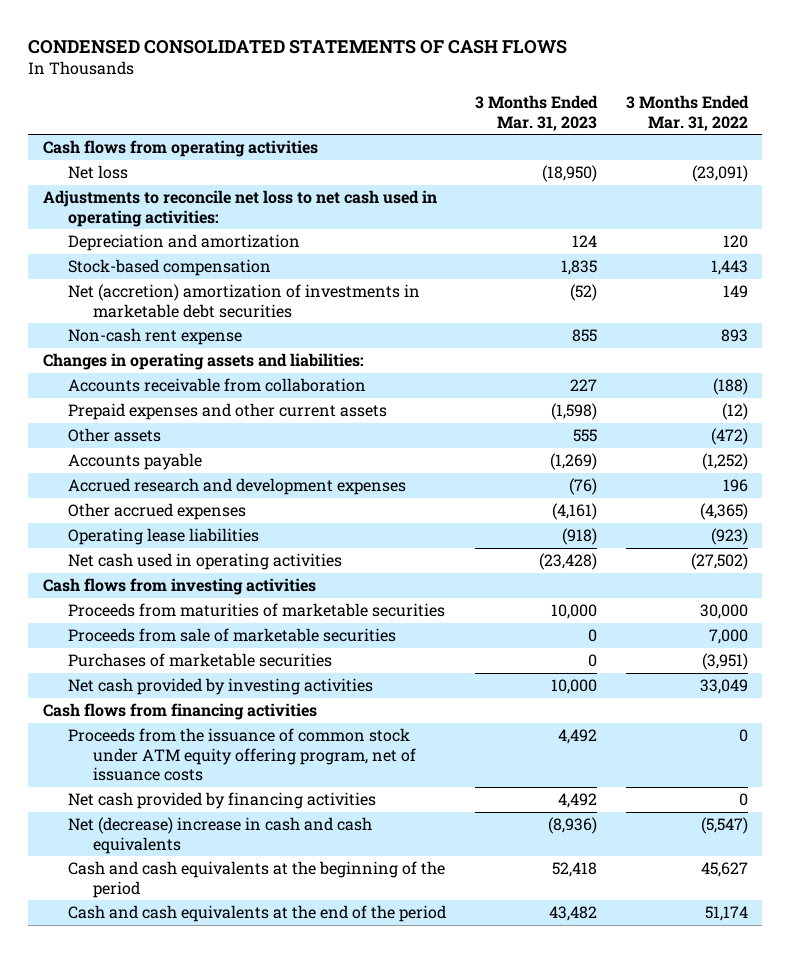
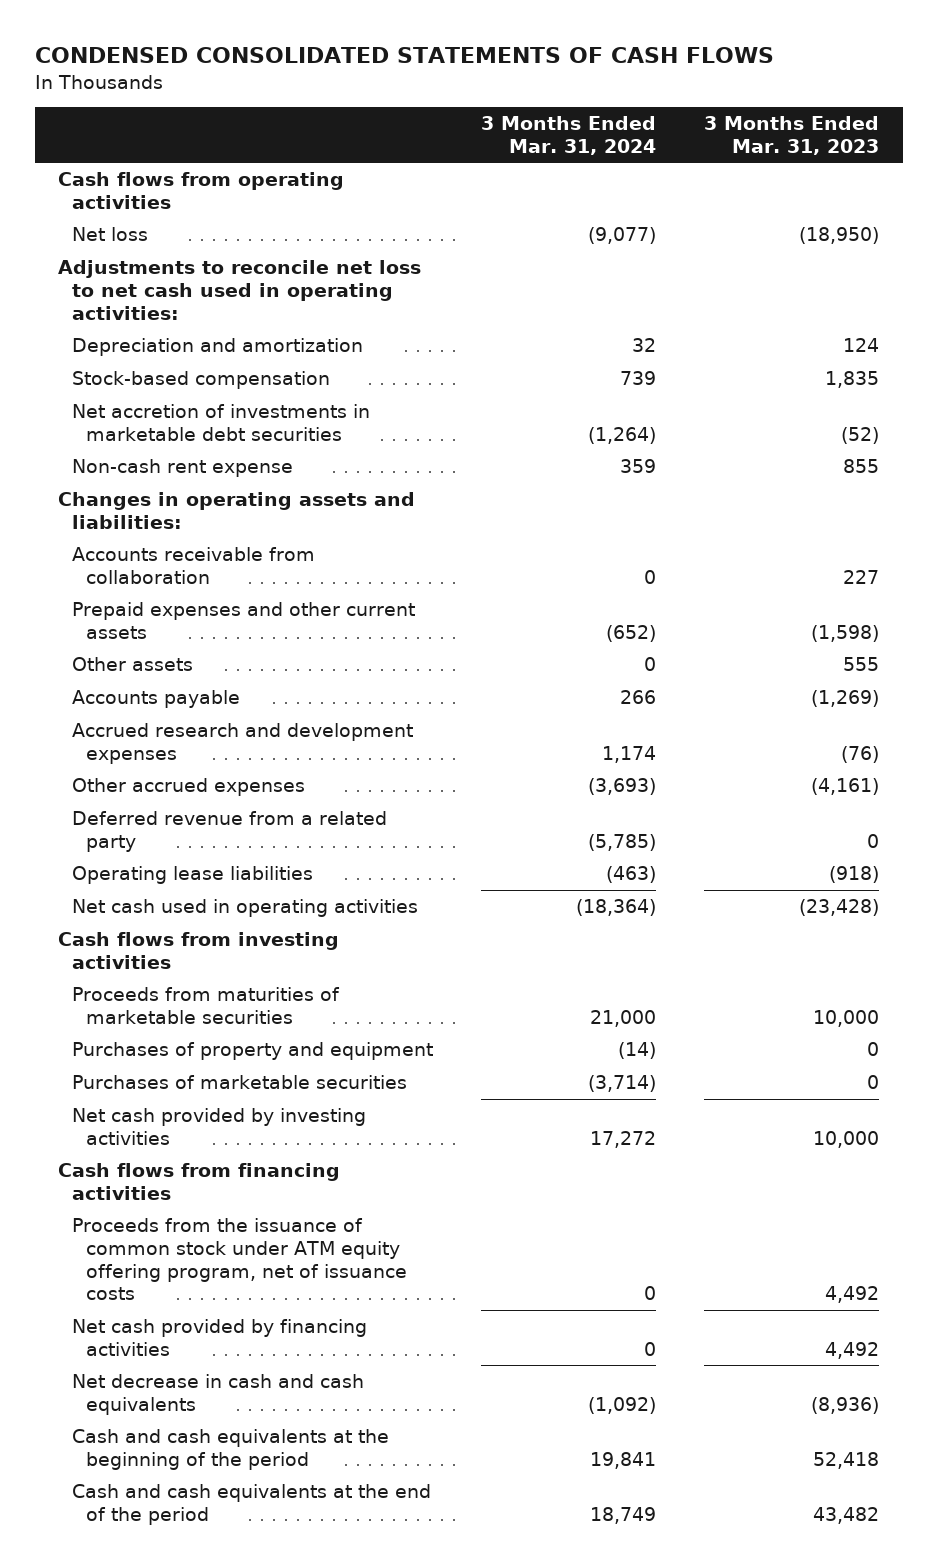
- | 3 Months Ended Mar. 31, 2023 | 3 Months Ended Mar. 31, 2022
+ | 3 Months Ended Mar. 31, 2024 | 3 Months Ended Mar. 31, 2023
- Net (accretion) amortization of investments in marketable debt securities | (52) | 149
+ Net accretion of investments in marketable debt securities | (1,264) | (52)
+ Deferred revenue from a related party | (5,785) | 0
- Proceeds from sale of marketable securities | 0 | 7,000
+ Purchases of property and equipment | (14) | 0
- Net (decrease) increase in cash and cash equivalents | (8,936) | (5,547)
+ Net decrease in cash and cash equivalents | (1,092) | (8,936)

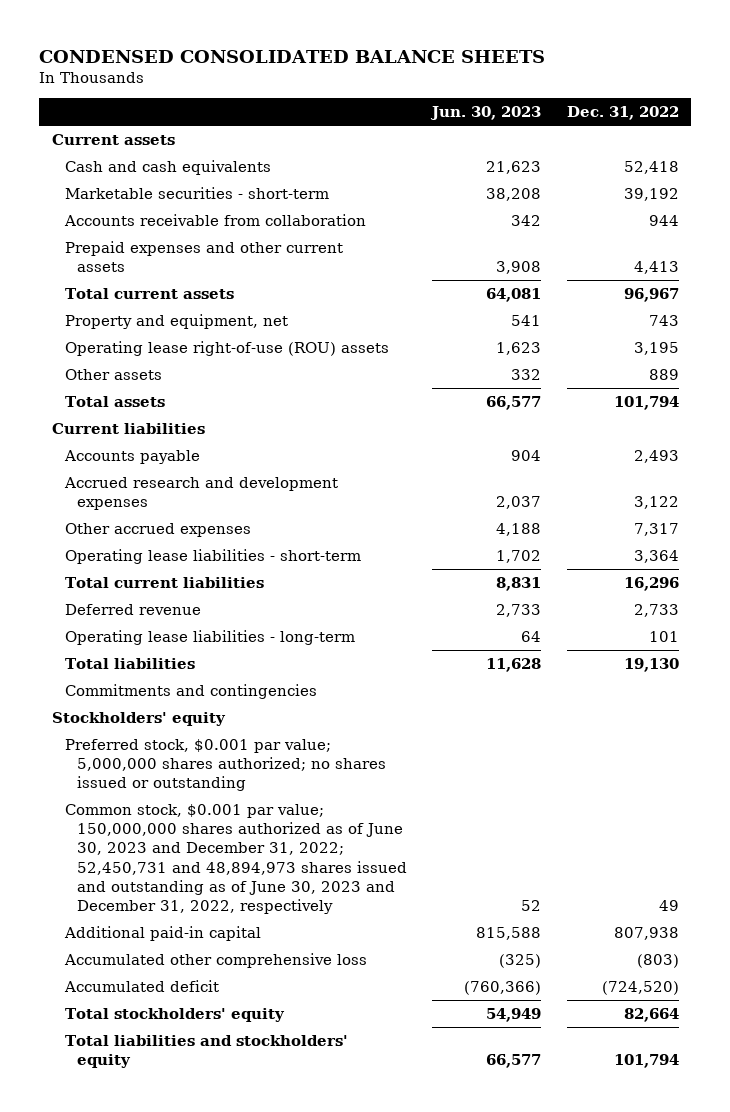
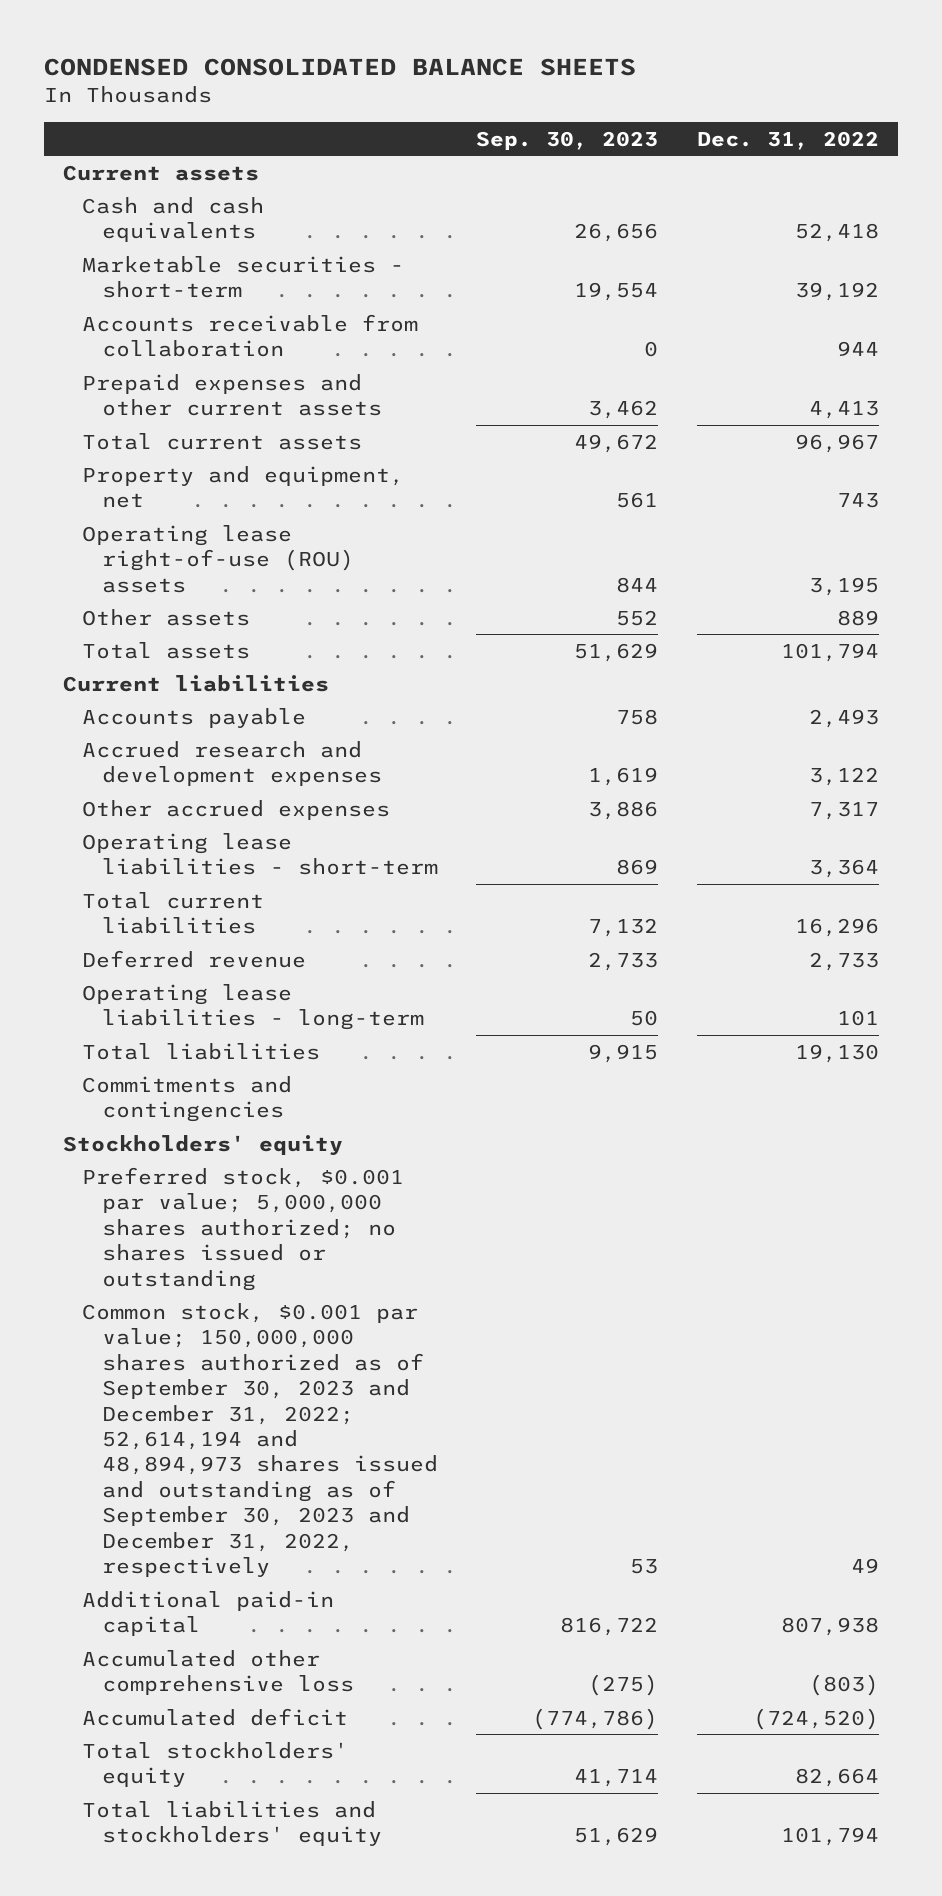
- | Jun. 30, 2023 | Dec. 31, 2022
+ | Sep. 30, 2023 | Dec. 31, 2022
- Common stock, $0.001 par value; 150,000,000 shares authorized as of June 30, 2023 and December 31, 2022; 52,450,731 and 48,894,973 shares issued and outstanding as of June 30, 2023 and December 31, 2022, respectively | 52 | 49
+ Common stock, $0.001 par value; 150,000,000 shares authorized as of September 30, 2023 and December 31, 2022; 52,614,194 and 48,894,973 shares issued and outstanding as of September 30, 2023 and December 31, 2022, respectively | 53 | 49

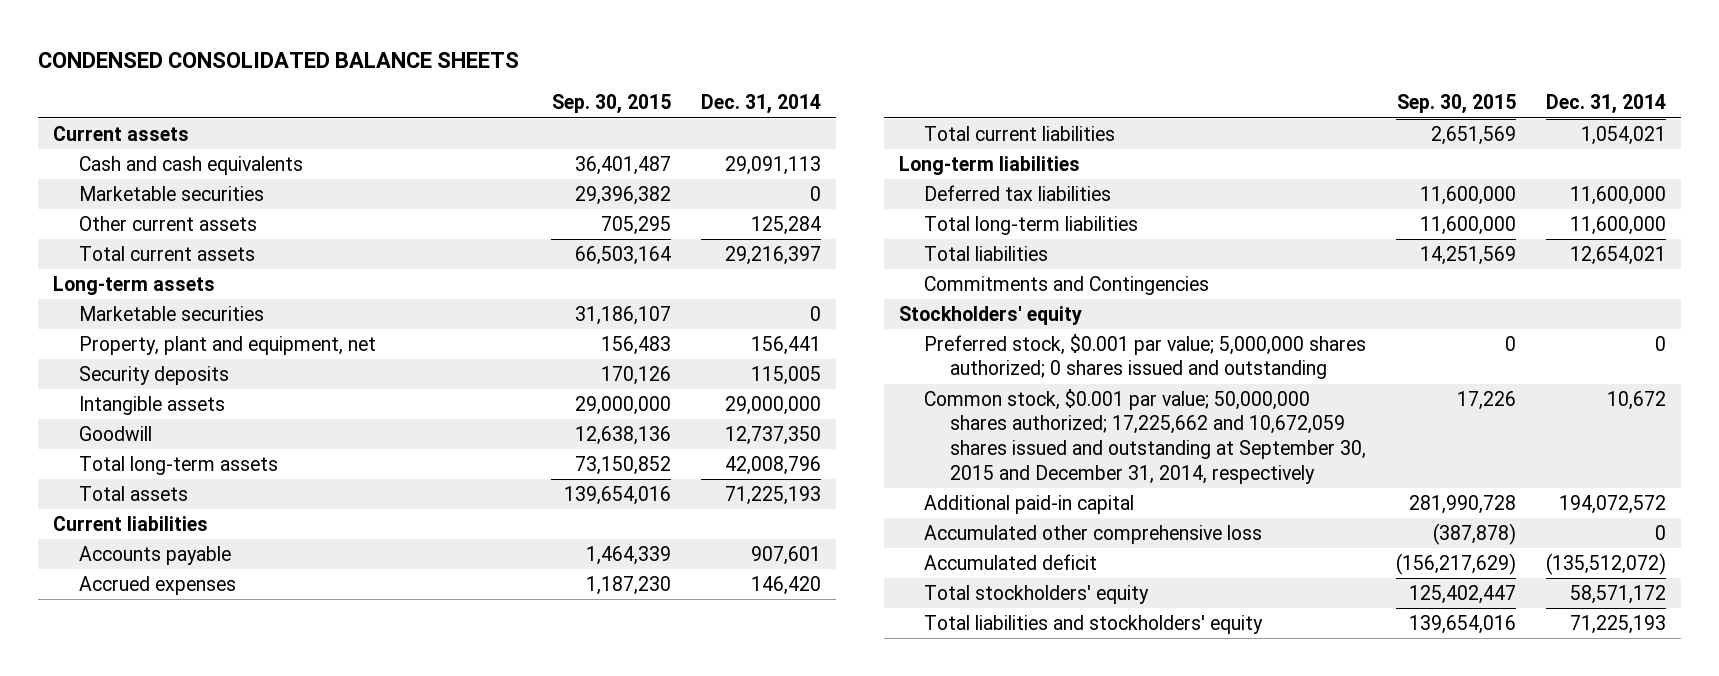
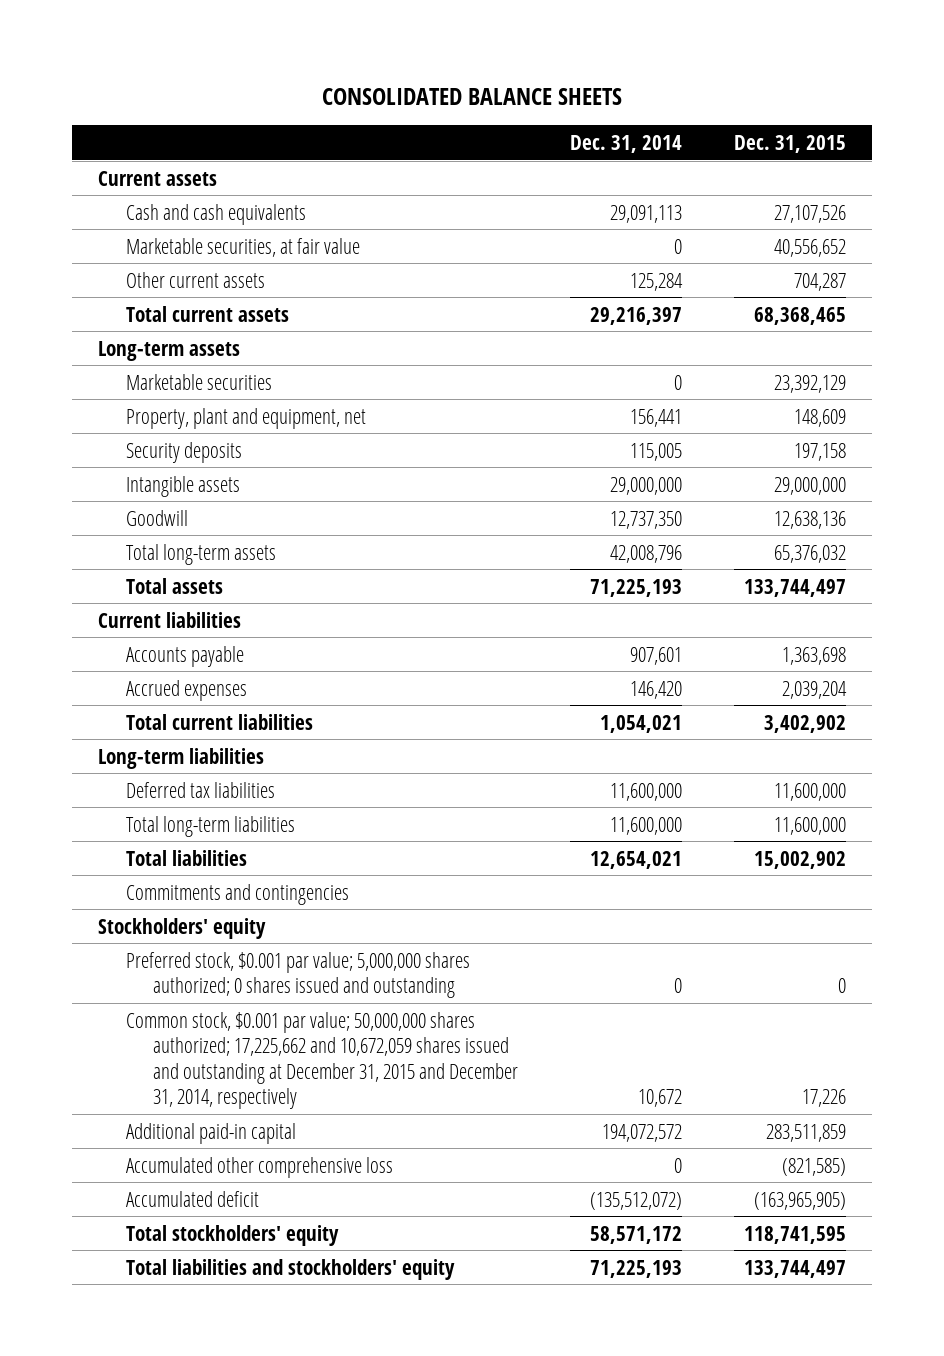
- CONDENSED CONSOLIDATED BALANCE SHEETS
+ CONSOLIDATED BALANCE SHEETS
- | Sep. 30, 2015 | Dec. 31, 2014
+ | Dec. 31, 2014 | Dec. 31, 2015
- Marketable securities | 29,396,382 | 0
+ Marketable securities, at fair value | 0 | 40,556,652
- Commitments and Contingencies
+ Commitments and contingencies
- Common stock, $0.001 par value; 50,000,000 shares authorized; 17,225,662 and 10,672,059 shares issued and outstanding at September 30, 2015 and December 31, 2014, respectively | 17,226 | 10,672
+ Common stock, $0.001 par value; 50,000,000 shares authorized; 17,225,662 and 10,672,059 shares issued and outstanding at December 31, 2015 and December 31, 2014, respectively | 10,672 | 17,226

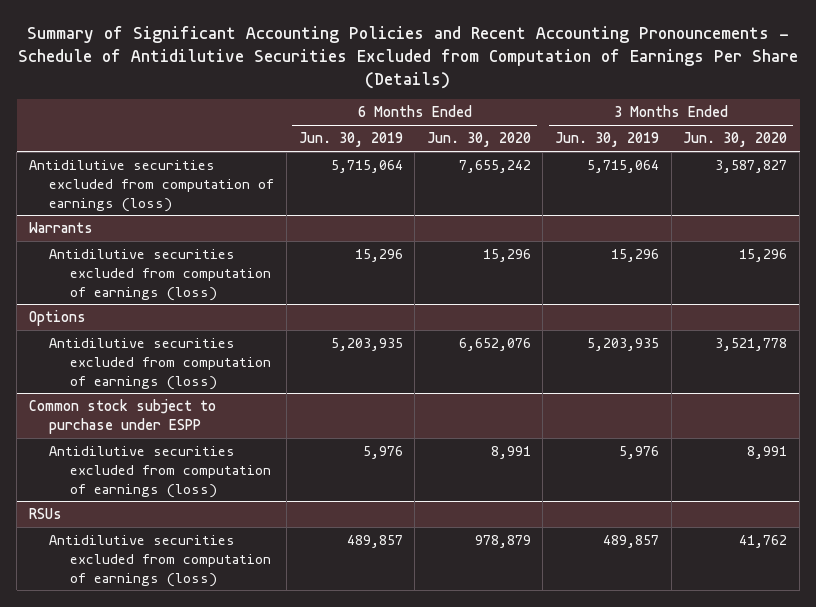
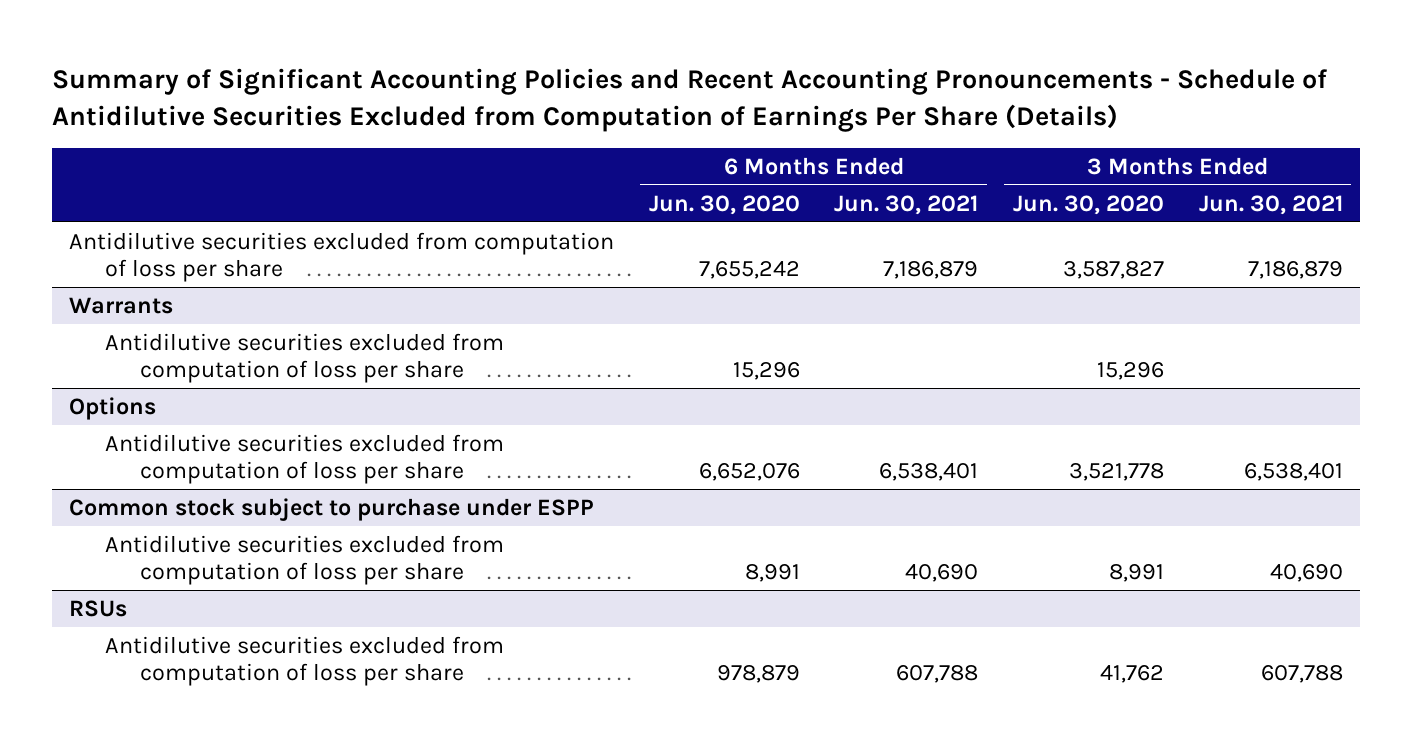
- | 6 Months Ended Jun. 30, 2019 | 6 Months Ended Jun. 30, 2020 | 3 Months Ended Jun. 30, 2019 | 3 Months Ended Jun. 30, 2020
+ | 6 Months Ended Jun. 30, 2020 | 6 Months Ended Jun. 30, 2021 | 3 Months Ended Jun. 30, 2020 | 3 Months Ended Jun. 30, 2021
- Antidilutive securities excluded from computation of earnings (loss) | 5,715,064 | 7,655,242 | 5,715,064 | 3,587,827
+ Antidilutive securities excluded from computation of loss per share | 7,655,242 | 7,186,879 | 3,587,827 | 7,186,879
@ Warrants
- Antidilutive securities excluded from computation of earnings (loss) | 15,296 | 15,296 | 15,296 | 15,296
+ Antidilutive securities excluded from computation of loss per share | 15,296 | | 15,296 |
@ Options
- Antidilutive securities excluded from computation of earnings (loss) | 5,203,935 | 6,652,076 | 5,203,935 | 3,521,778
+ Antidilutive securities excluded from computation of loss per share | 6,652,076 | 6,538,401 | 3,521,778 | 6,538,401
@ Common stock subject to purchase under ESPP
- Antidilutive securities excluded from computation of earnings (loss) | 5,976 | 8,991 | 5,976 | 8,991
+ Antidilutive securities excluded from computation of loss per share | 8,991 | 40,690 | 8,991 | 40,690
@ RSUs
- Antidilutive securities excluded from computation of earnings (loss) | 489,857 | 978,879 | 489,857 | 41,762
+ Antidilutive securities excluded from computation of loss per share | 978,879 | 607,788 | 41,762 | 607,788

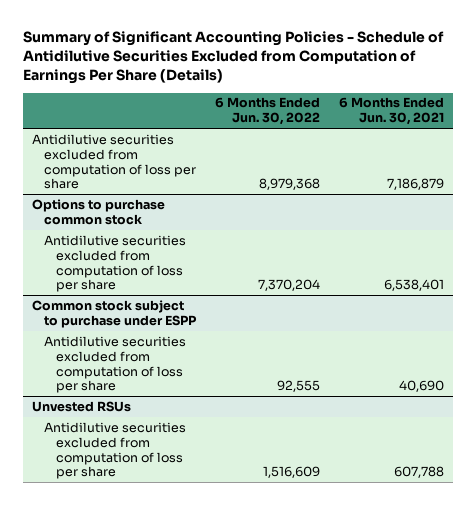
- Summary of Significant Accounting Policies and Recent Accounting Pronouncements - Schedule of Antidilutive Securities Excluded from Computation of Earnings Per Share (Details)
+ Summary of Significant Accounting Policies - Schedule of Antidilutive Securities Excluded from Computation of Earnings Per Share (Details)
- | 6 Months Ended Jun. 30, 2020 | 6 Months Ended Jun. 30, 2021 | 3 Months Ended Jun. 30, 2020 | 3 Months Ended Jun. 30, 2021
+ | 6 Months Ended Jun. 30, 2022 | 6 Months Ended Jun. 30, 2021
- Warrants
- Antidilutive securities excluded from computation of loss per share | 15,296 | | 15,296 |
- Options
+ Options to purchase common stock
- RSUs
+ Unvested RSUs

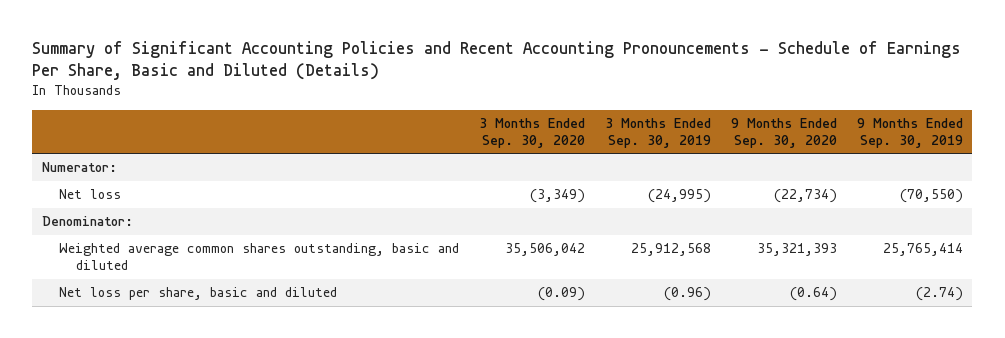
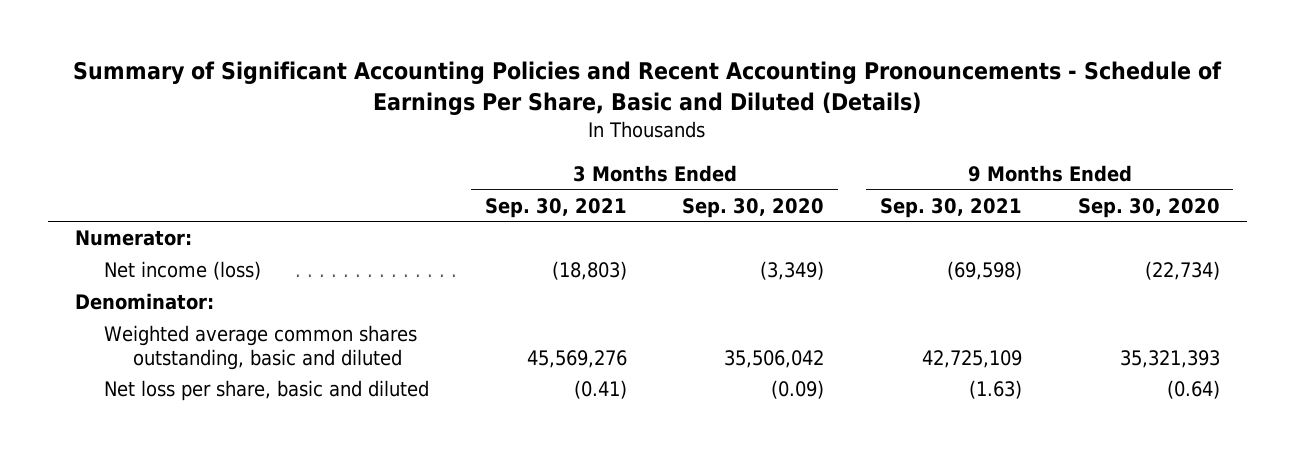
- | 3 Months Ended Sep. 30, 2020 | 3 Months Ended Sep. 30, 2019 | 9 Months Ended Sep. 30, 2020 | 9 Months Ended Sep. 30, 2019
+ | 3 Months Ended Sep. 30, 2021 | 3 Months Ended Sep. 30, 2020 | 9 Months Ended Sep. 30, 2021 | 9 Months Ended Sep. 30, 2020
- Net loss | (3,349) | (24,995) | (22,734) | (70,550)
+ Net income (loss) | (18,803) | (3,349) | (69,598) | (22,734)

